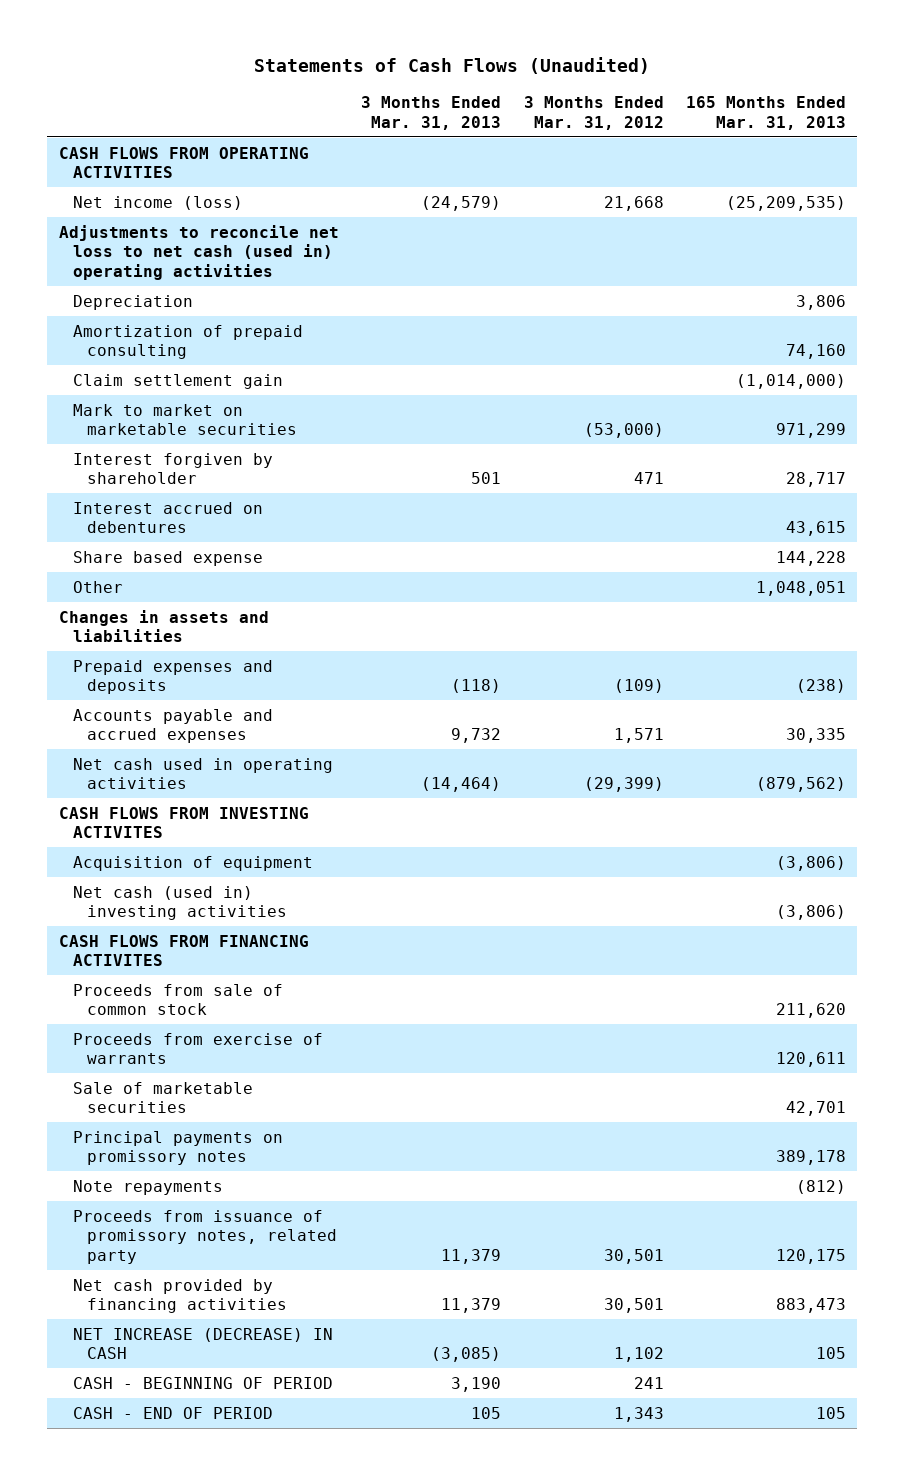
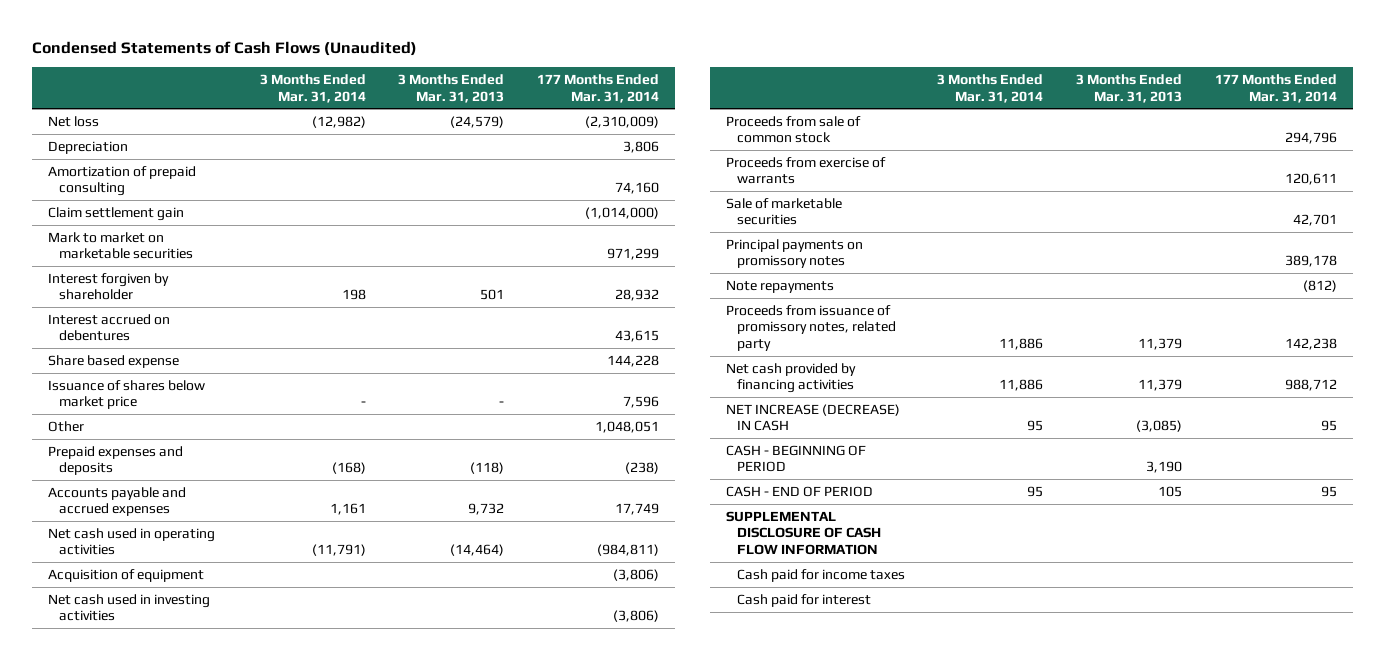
- Statements of Cash Flows (Unaudited)
+ Condensed Statements of Cash Flows (Unaudited)
- | 3 Months Ended Mar. 31, 2013 | 3 Months Ended Mar. 31, 2012 | 165 Months Ended Mar. 31, 2013
+ | 3 Months Ended Mar. 31, 2014 | 3 Months Ended Mar. 31, 2013 | 177 Months Ended Mar. 31, 2014
- CASH FLOWS FROM OPERATING ACTIVITIES
- Net income (loss) | (24,579) | 21,668 | (25,209,535)
- Adjustments to reconcile net loss to net cash (used in) operating activities
+ Net loss | (12,982) | (24,579) | (2,310,009)
+ Issuance of shares below market price | - | - | 7,596
- Changes in assets and liabilities
- CASH FLOWS FROM INVESTING ACTIVITES
- Net cash (used in) investing activities | | | (3,806)
- CASH FLOWS FROM FINANCING ACTIVITES
+ Net cash used in investing activities | | | (3,806)
+ SUPPLEMENTAL DISCLOSURE OF CASH FLOW INFORMATION
+ Cash paid for income taxes
+ Cash paid for interest

